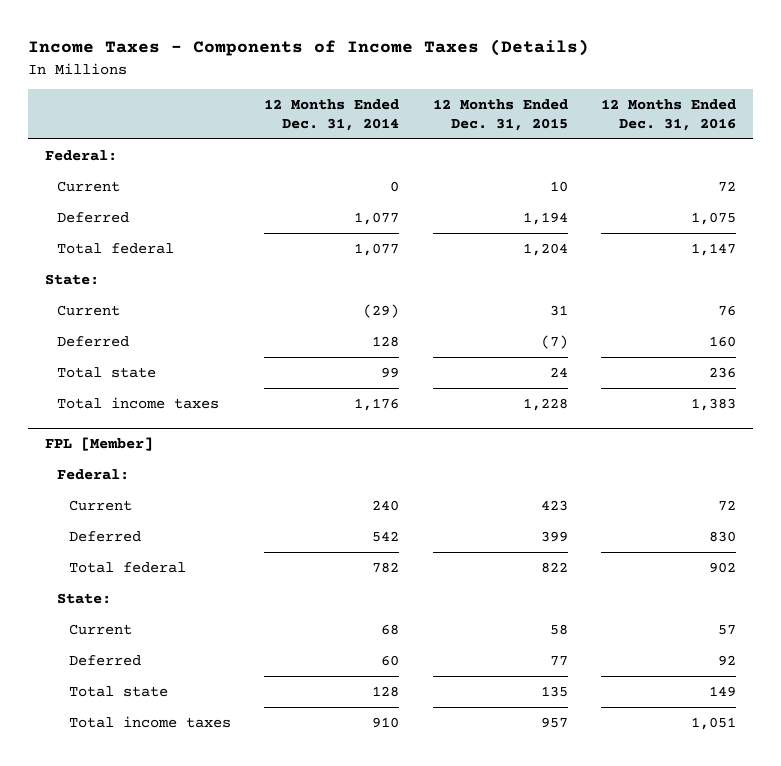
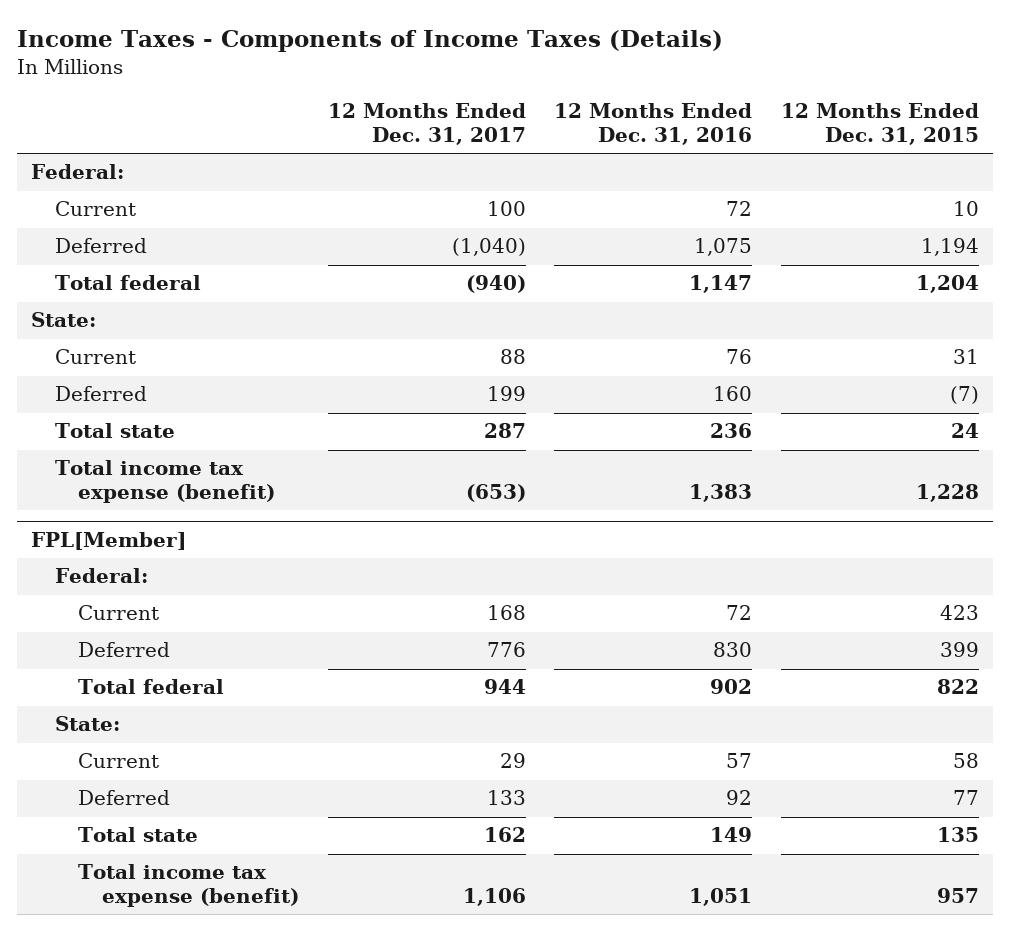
- | 12 Months Ended Dec. 31, 2014 | 12 Months Ended Dec. 31, 2015 | 12 Months Ended Dec. 31, 2016
+ | 12 Months Ended Dec. 31, 2017 | 12 Months Ended Dec. 31, 2016 | 12 Months Ended Dec. 31, 2015
- Total income taxes | 1,176 | 1,228 | 1,383
- FPL [Member]
+ Total income tax expense (benefit) | (653) | 1,383 | 1,228
+ FPL[Member]
- Total income taxes | 910 | 957 | 1,051
+ Total income tax expense (benefit) | 1,106 | 1,051 | 957

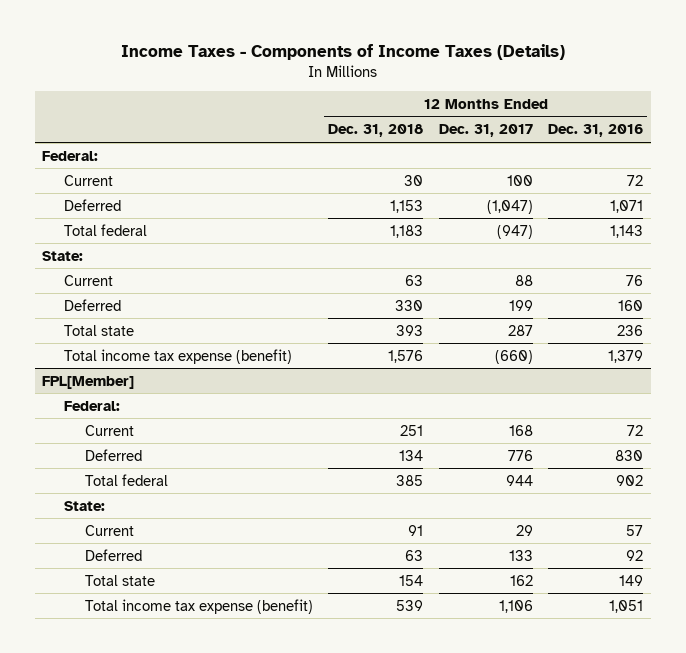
- | 12 Months Ended Dec. 31, 2017 | 12 Months Ended Dec. 31, 2016 | 12 Months Ended Dec. 31, 2015
+ | 12 Months Ended Dec. 31, 2018 | 12 Months Ended Dec. 31, 2017 | 12 Months Ended Dec. 31, 2016
- Deferred | (1,040) | 1,075 | 1,194
- Total federal | (940) | 1,147 | 1,204
+ Deferred | 1,153 | (1,047) | 1,071
+ Total federal | 1,183 | (947) | 1,143
- Total income tax expense (benefit) | (653) | 1,383 | 1,228
+ Total income tax expense (benefit) | 1,576 | (660) | 1,379

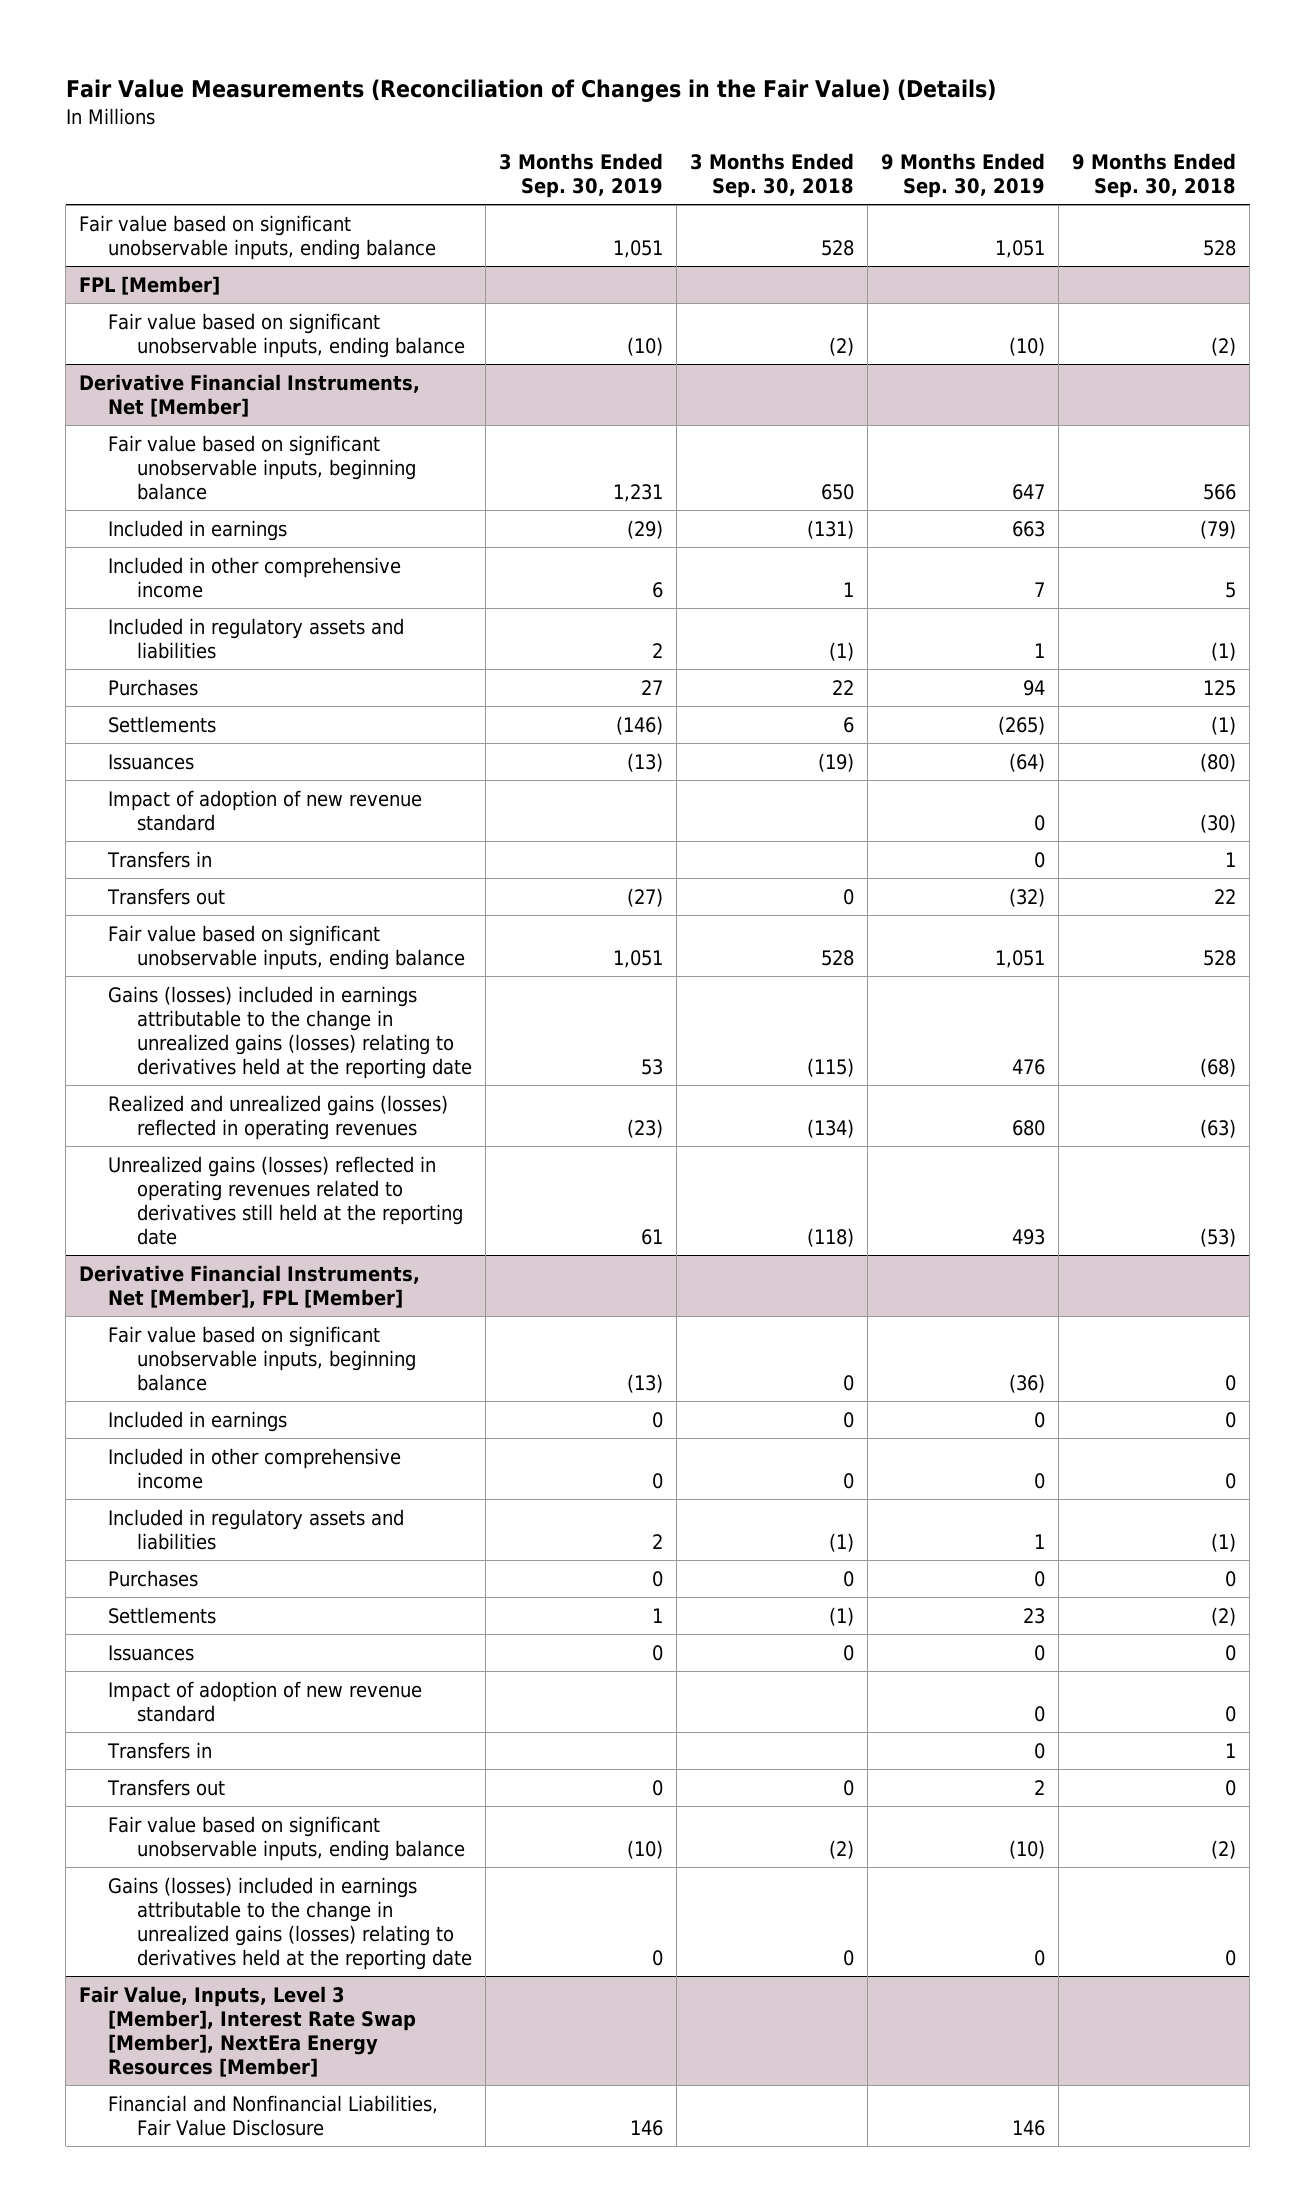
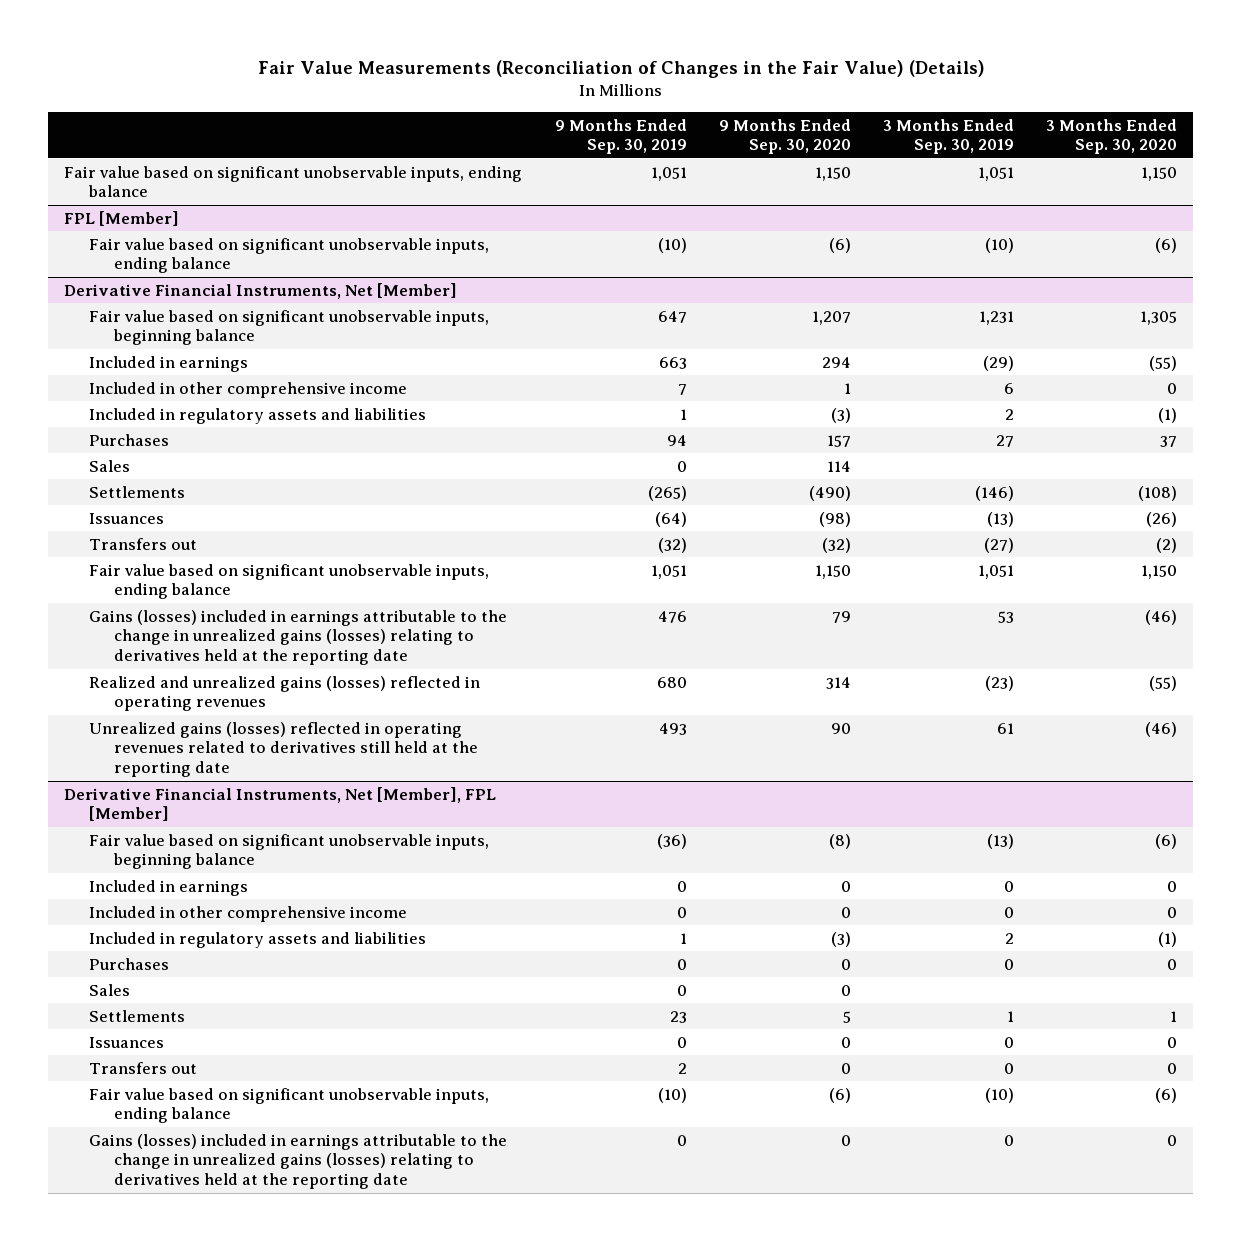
- | 3 Months Ended Sep. 30, 2019 | 3 Months Ended Sep. 30, 2018 | 9 Months Ended Sep. 30, 2019 | 9 Months Ended Sep. 30, 2018
+ | 9 Months Ended Sep. 30, 2019 | 9 Months Ended Sep. 30, 2020 | 3 Months Ended Sep. 30, 2019 | 3 Months Ended Sep. 30, 2020
@ Derivative Financial Instruments, Net [Member]
+ Sales | 0 | 114 | |
- Impact of adoption of new revenue standard | | | 0 | (30)
- Transfers in | | | 0 | 1
@ Derivative Financial Instruments, Net [Member], FPL [Member]
+ Sales | 0 | 0 | |
- Impact of adoption of new revenue standard | | | 0 | 0
- Transfers in | | | 0 | 1
- Fair Value, Inputs, Level 3 [Member], Interest Rate Swap [Member], NextEra Energy Resources [Member]
- Financial and Nonfinancial Liabilities, Fair Value Disclosure | 146 | | 146 |

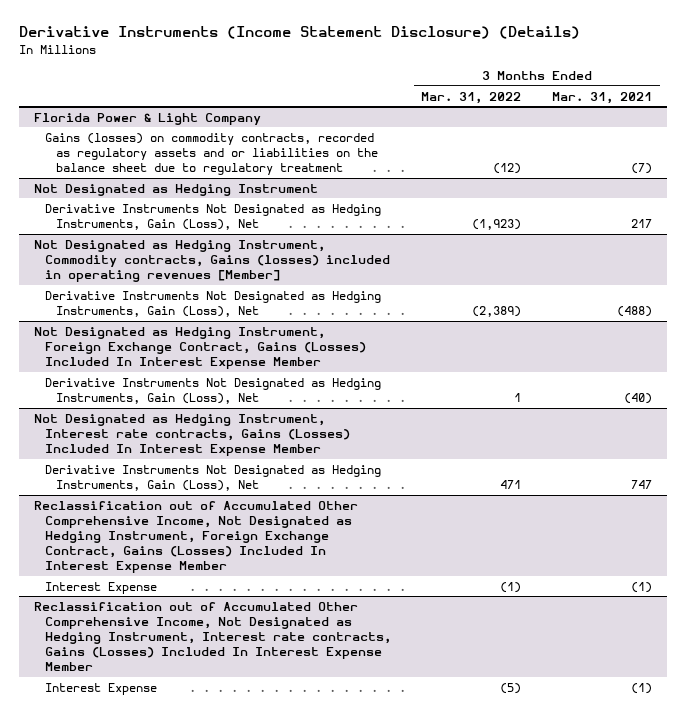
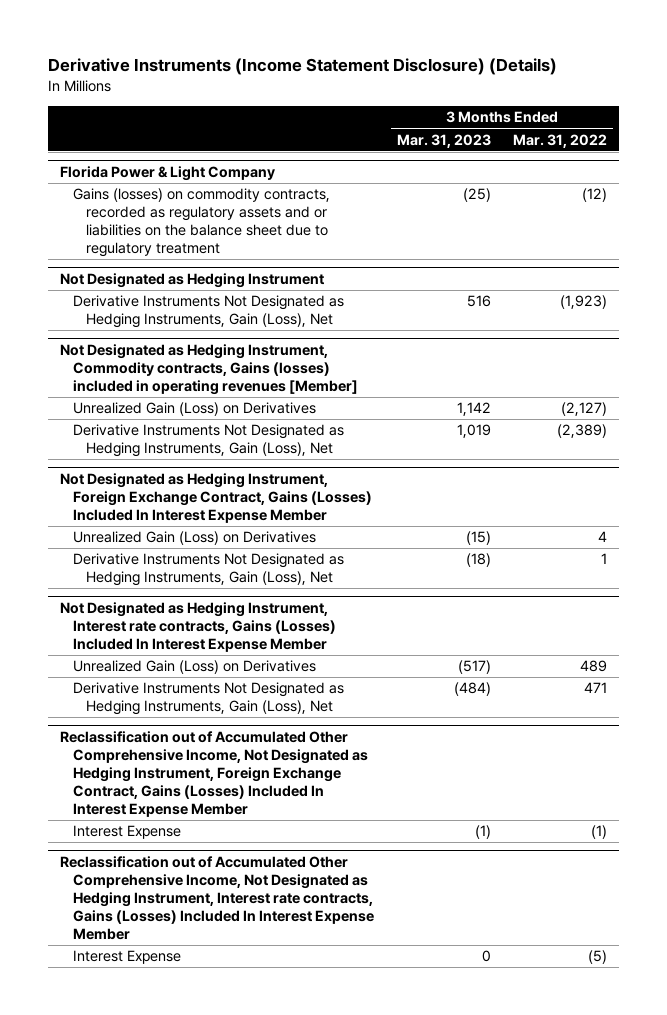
- | 3 Months Ended Mar. 31, 2022 | 3 Months Ended Mar. 31, 2021
+ | 3 Months Ended Mar. 31, 2023 | 3 Months Ended Mar. 31, 2022
@ Not Designated as Hedging Instrument, Commodity contracts, Gains (losses) included in operating revenues [Member]
+ Unrealized Gain (Loss) on Derivatives | 1,142 | (2,127)
@ Not Designated as Hedging Instrument, Foreign Exchange Contract, Gains (Losses) Included In Interest Expense Member
+ Unrealized Gain (Loss) on Derivatives | (15) | 4
@ Not Designated as Hedging Instrument, Interest rate contracts, Gains (Losses) Included In Interest Expense Member
+ Unrealized Gain (Loss) on Derivatives | (517) | 489

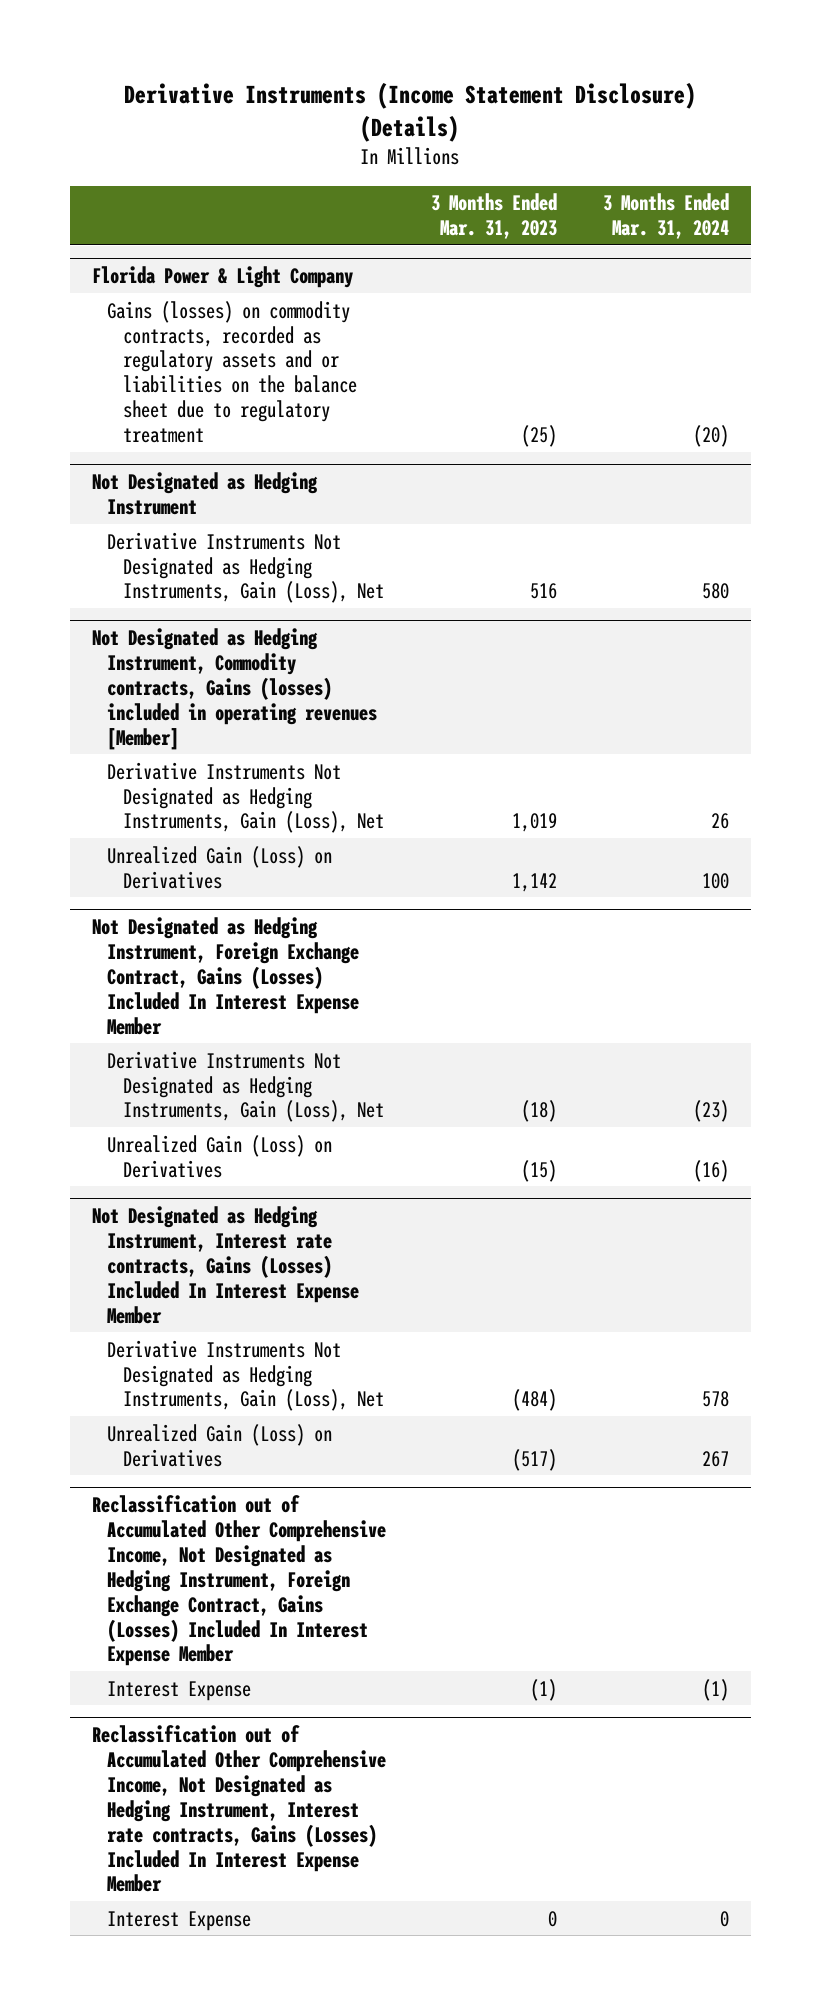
- | 3 Months Ended Mar. 31, 2023 | 3 Months Ended Mar. 31, 2022
+ | 3 Months Ended Mar. 31, 2023 | 3 Months Ended Mar. 31, 2024
@ Not Designated as Hedging Instrument, Commodity contracts, Gains (losses) included in operating revenues [Member]
moved down: Unrealized Gain (Loss) on Derivatives | 1,142 | 100
@ Not Designated as Hedging Instrument, Foreign Exchange Contract, Gains (Losses) Included In Interest Expense Member
moved down: Unrealized Gain (Loss) on Derivatives | (15) | (16)
@ Not Designated as Hedging Instrument, Interest rate contracts, Gains (Losses) Included In Interest Expense Member
moved down: Unrealized Gain (Loss) on Derivatives | (517) | 267

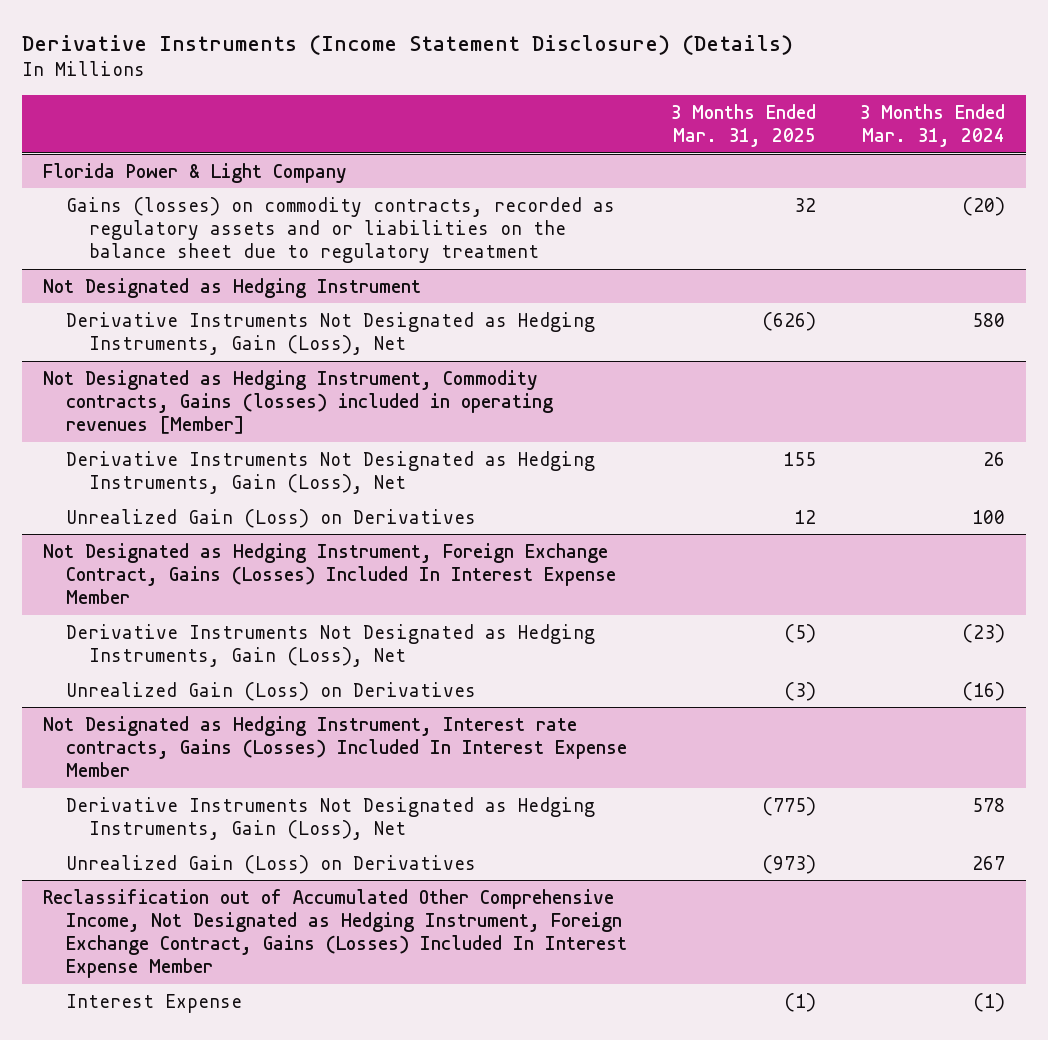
- | 3 Months Ended Mar. 31, 2023 | 3 Months Ended Mar. 31, 2024
+ | 3 Months Ended Mar. 31, 2025 | 3 Months Ended Mar. 31, 2024
- Reclassification out of Accumulated Other Comprehensive Income, Not Designated as Hedging Instrument, Interest rate contracts, Gains (Losses) Included In Interest Expense Member
- Interest Expense | 0 | 0

